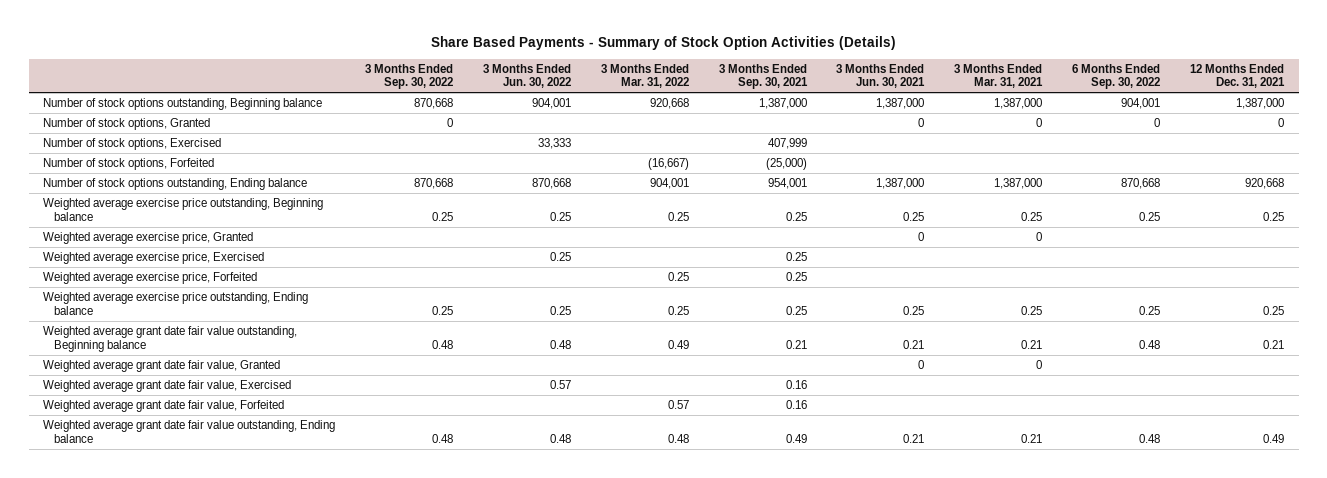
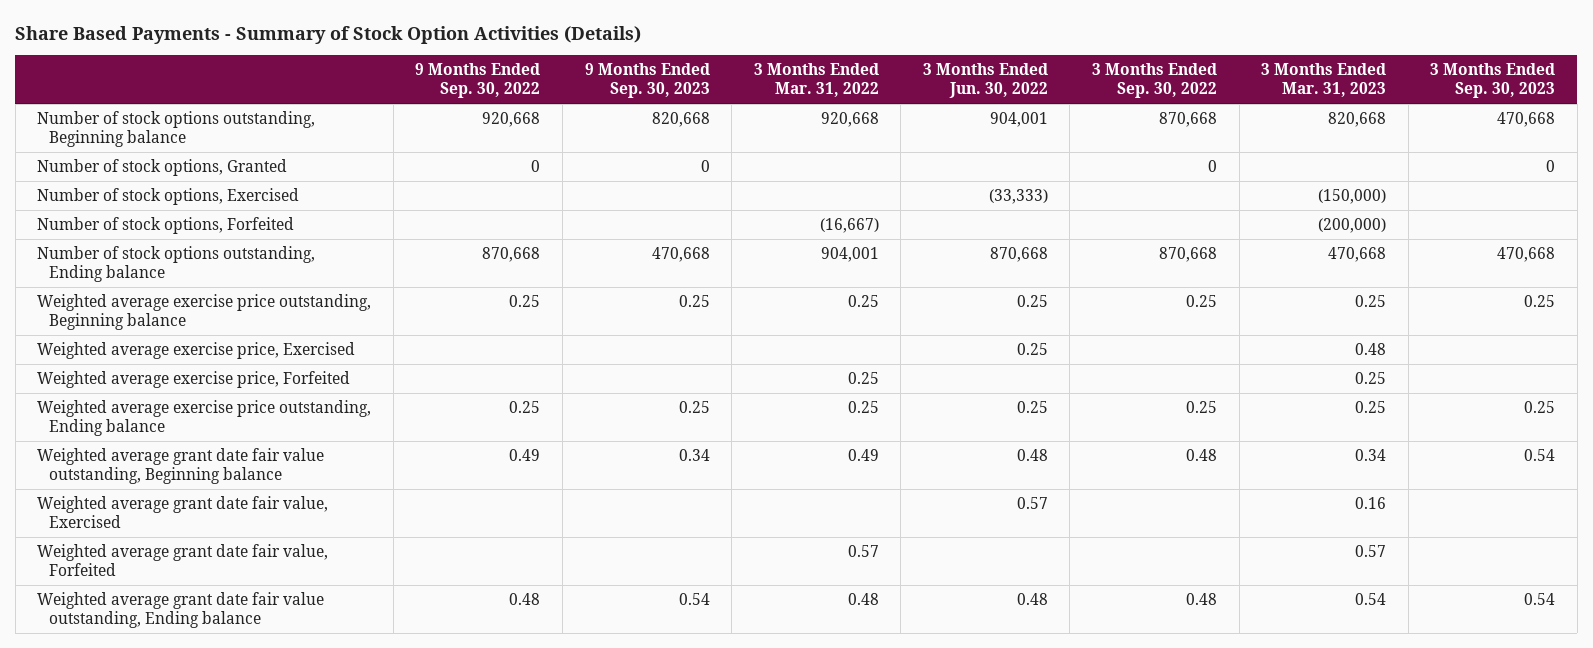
- | 3 Months Ended Sep. 30, 2022 | 3 Months Ended Jun. 30, 2022 | 3 Months Ended Mar. 31, 2022 | 3 Months Ended Sep. 30, 2021 | 3 Months Ended Jun. 30, 2021 | 3 Months Ended Mar. 31, 2021 | 6 Months Ended Sep. 30, 2022 | 12 Months Ended Dec. 31, 2021
+ | 9 Months Ended Sep. 30, 2022 | 9 Months Ended Sep. 30, 2023 | 3 Months Ended Mar. 31, 2022 | 3 Months Ended Jun. 30, 2022 | 3 Months Ended Sep. 30, 2022 | 3 Months Ended Mar. 31, 2023 | 3 Months Ended Sep. 30, 2023
- Number of stock options, Exercised | | 33,333 | | 407,999 | | | |
+ Number of stock options, Exercised | | | | (33,333) | | (150,000) |
- Weighted average exercise price, Granted | | | | | 0 | 0 | |
- Weighted average grant date fair value, Granted | | | | | 0 | 0 | |

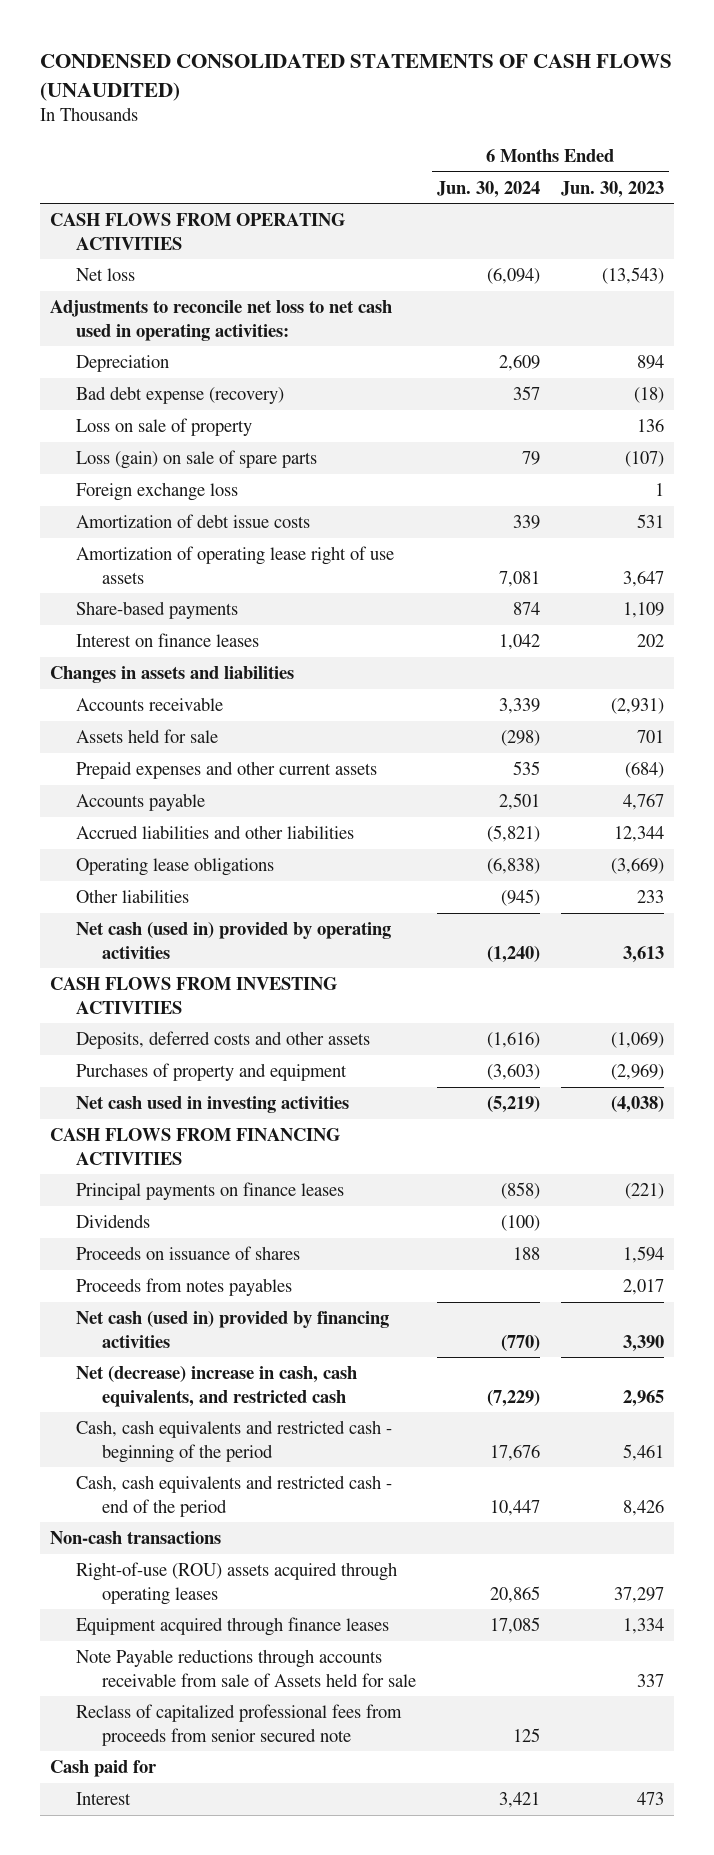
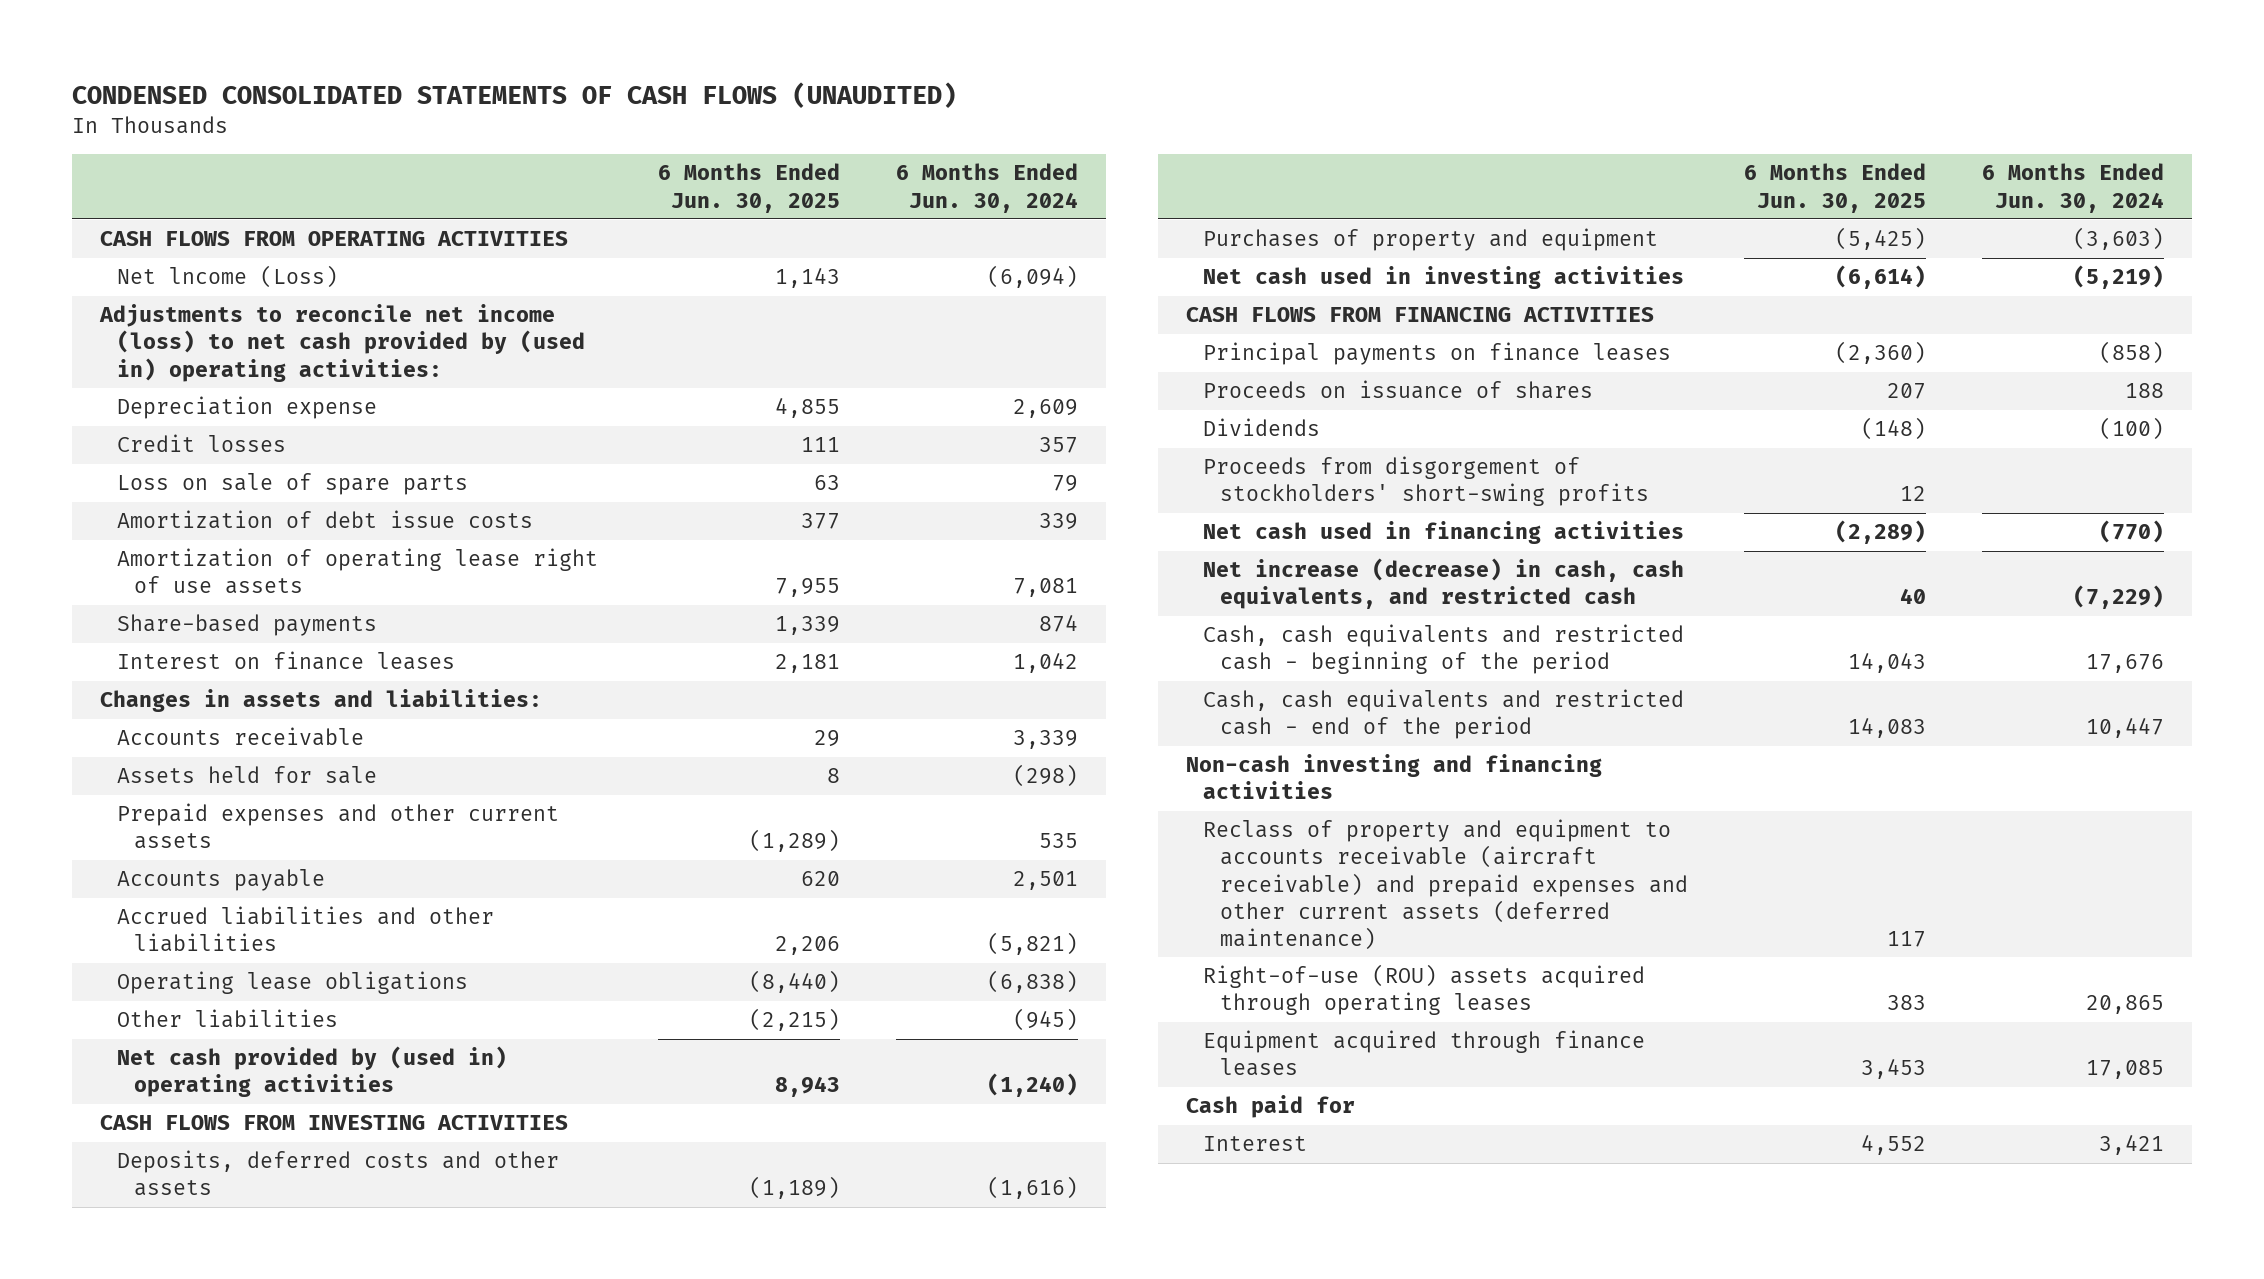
- | 6 Months Ended Jun. 30, 2024 | 6 Months Ended Jun. 30, 2023
+ | 6 Months Ended Jun. 30, 2025 | 6 Months Ended Jun. 30, 2024
- Net loss | (6,094) | (13,543)
- Adjustments to reconcile net loss to net cash used in operating activities:
- Depreciation | 2,609 | 894
- Bad debt expense (recovery) | 357 | (18)
- Loss on sale of property | | 136
- Loss (gain) on sale of spare parts | 79 | (107)
- Foreign exchange loss | | 1
+ Net lncome (Loss) | 1,143 | (6,094)
+ Adjustments to reconcile net income (loss) to net cash provided by (used in) operating activities:
+ Depreciation expense | 4,855 | 2,609
+ Credit losses | 111 | 357
+ Loss on sale of spare parts | 63 | 79
- Changes in assets and liabilities
+ Changes in assets and liabilities:
- Net cash (used in) provided by operating activities | (1,240) | 3,613
+ Net cash provided by (used in) operating activities | 8,943 | (1,240)
- Proceeds from notes payables | | 2,017
- Net cash (used in) provided by financing activities | (770) | 3,390
- Net (decrease) increase in cash, cash equivalents, and restricted cash | (7,229) | 2,965
moved down: Dividends | (148) | (100)
+ Proceeds from disgorgement of stockholders' short-swing profits | 12 |
+ Net cash used in financing activities | (2,289) | (770)
+ Net increase (decrease) in cash, cash equivalents, and restricted cash | 40 | (7,229)
- Non-cash transactions
+ Non-cash investing and financing activities
+ Reclass of property and equipment to accounts receivable (aircraft receivable) and prepaid expenses and other current assets (deferred maintenance) | 117 |
- Note Payable reductions through accounts receivable from sale of Assets held for sale | | 337
- Reclass of capitalized professional fees from proceeds from senior secured note | 125 |

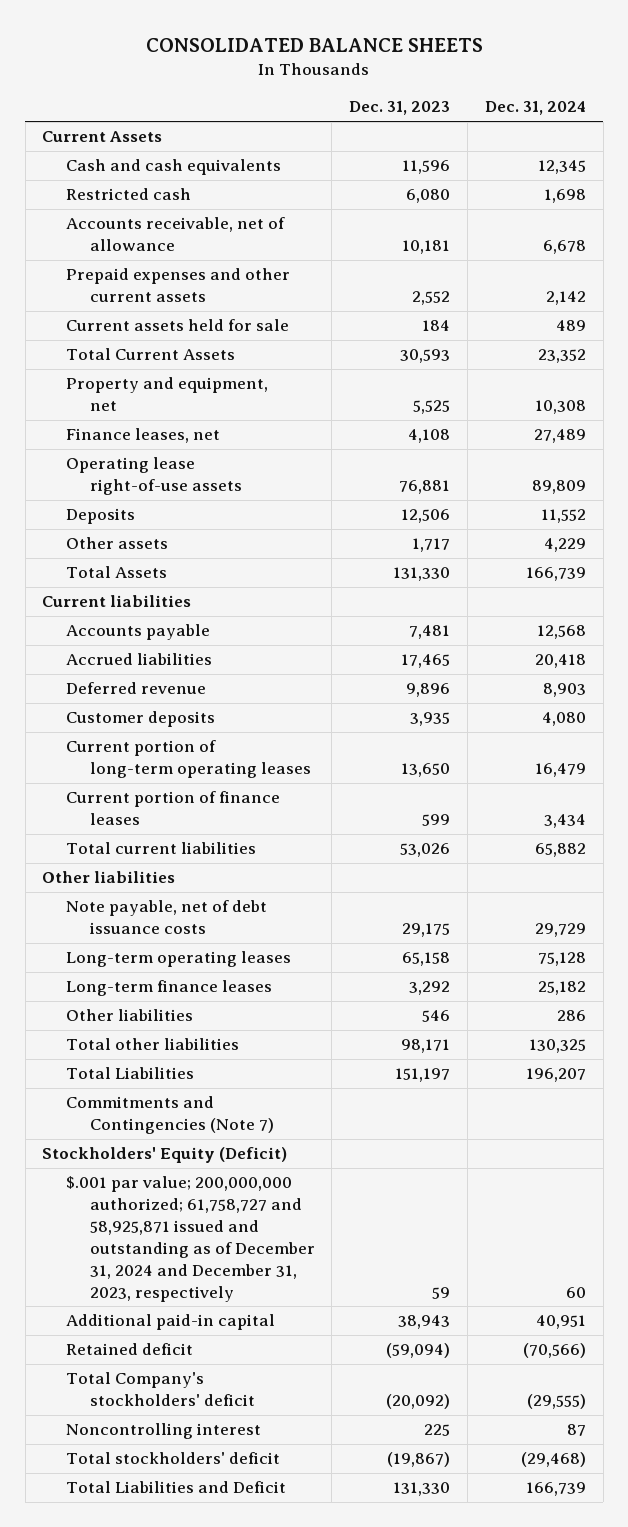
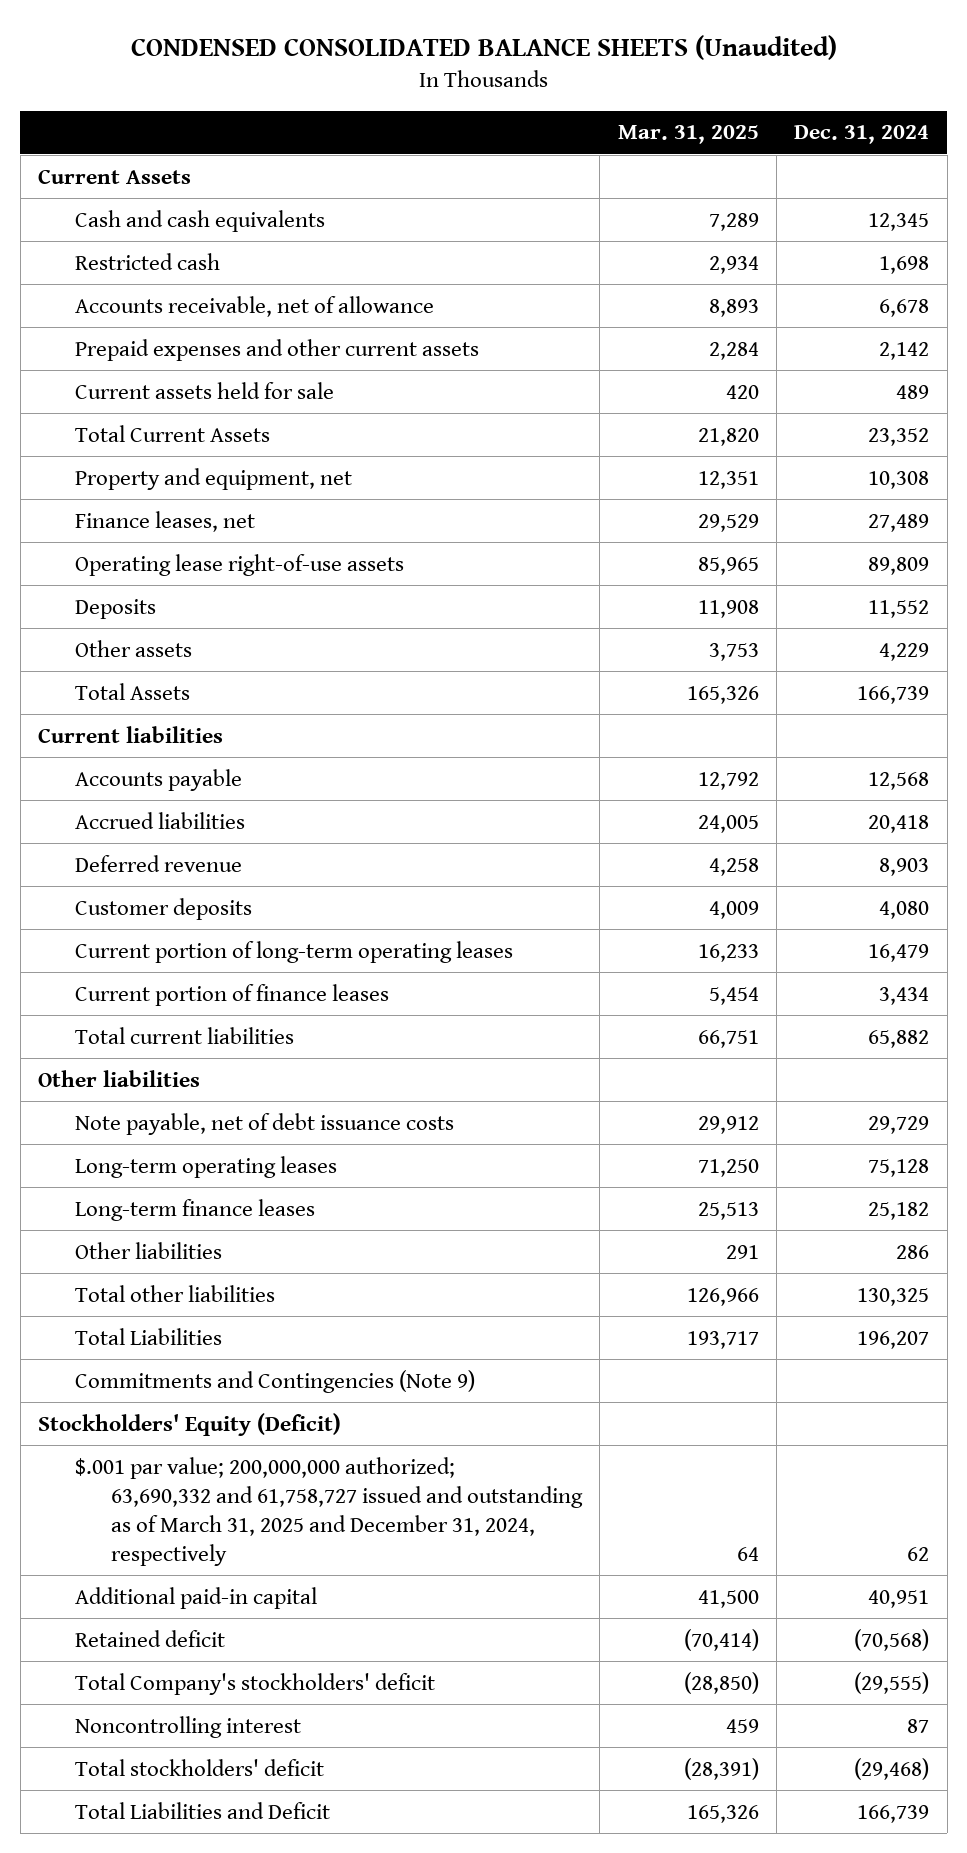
- CONSOLIDATED BALANCE SHEETS
+ CONDENSED CONSOLIDATED BALANCE SHEETS (Unaudited)
- | Dec. 31, 2023 | Dec. 31, 2024
+ | Mar. 31, 2025 | Dec. 31, 2024
- Commitments and Contingencies (Note 7)
+ Commitments and Contingencies (Note 9)
- $.001 par value; 200,000,000 authorized; 61,758,727 and 58,925,871 issued and outstanding as of December 31, 2024 and December 31, 2023, respectively | 59 | 60
+ $.001 par value; 200,000,000 authorized; 63,690,332 and 61,758,727 issued and outstanding as of March 31, 2025 and December 31, 2024, respectively | 64 | 62
- Retained deficit | (59,094) | (70,566)
+ Retained deficit | (70,414) | (70,568)

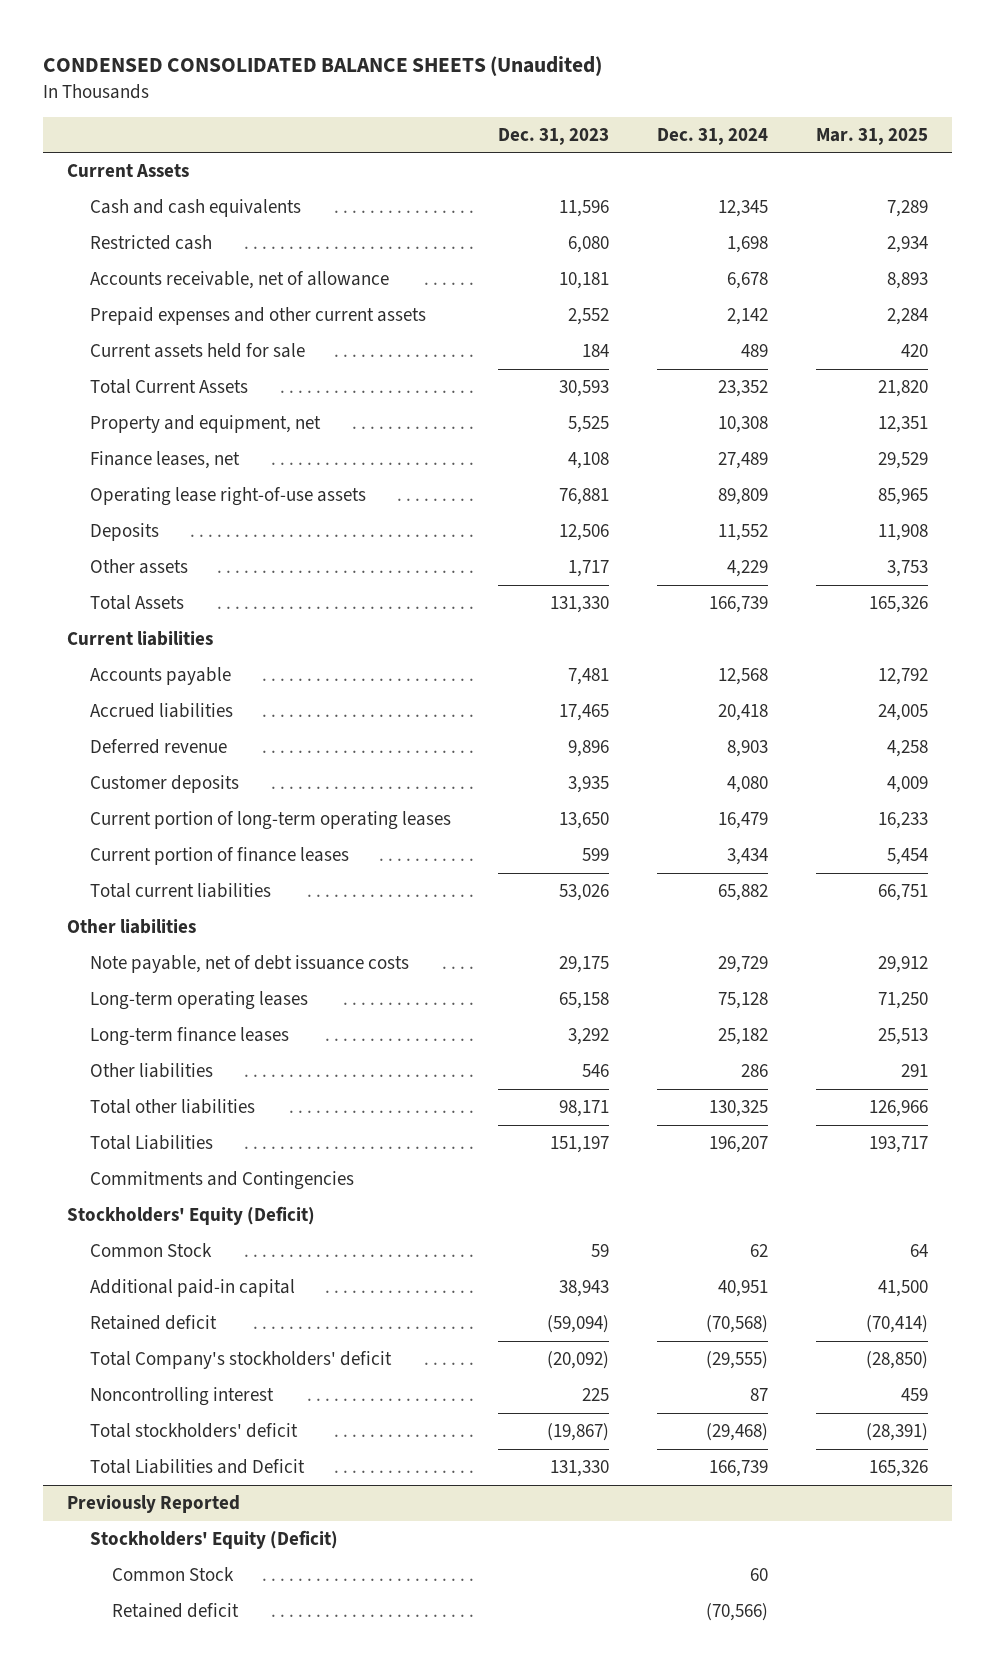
- | Mar. 31, 2025 | Dec. 31, 2024
+ | Dec. 31, 2023 | Dec. 31, 2024 | Mar. 31, 2025
- Commitments and Contingencies (Note 9)
+ Commitments and Contingencies
- $.001 par value; 200,000,000 authorized; 63,690,332 and 61,758,727 issued and outstanding as of March 31, 2025 and December 31, 2024, respectively | 64 | 62
+ Common Stock | 59 | 62 | 64
+ Previously Reported
+ Stockholders' Equity (Deficit)
+ Common Stock | | 60 |
+ Retained deficit | | (70,566) |

